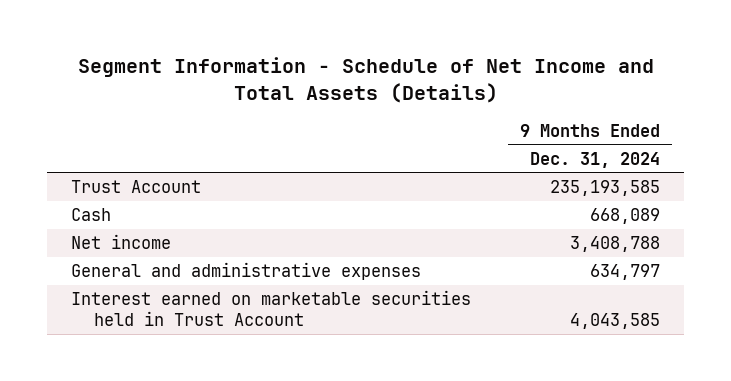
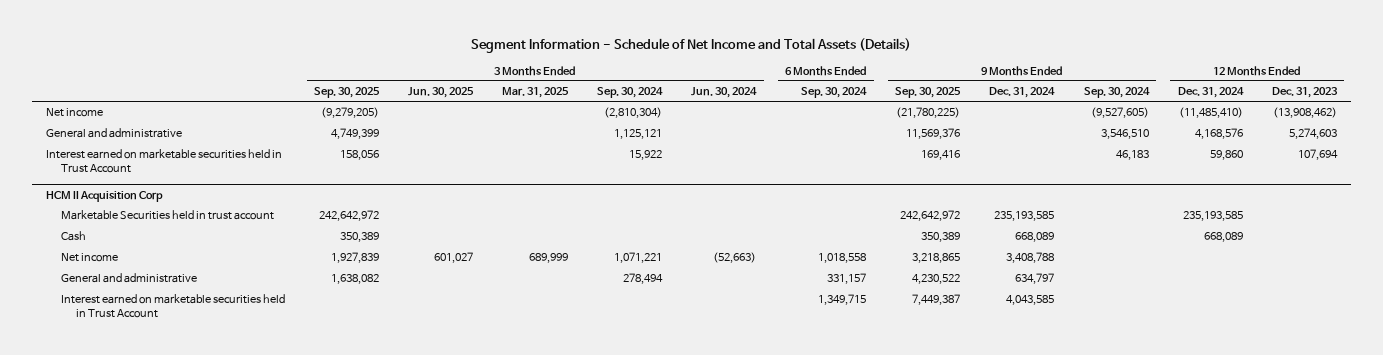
- | 9 Months Ended Dec. 31, 2024
+ | 3 Months Ended Sep. 30, 2025 | 3 Months Ended Jun. 30, 2025 | 3 Months Ended Mar. 31, 2025 | 3 Months Ended Sep. 30, 2024 | 3 Months Ended Jun. 30, 2024 | 6 Months Ended Sep. 30, 2024 | 9 Months Ended Sep. 30, 2025 | 9 Months Ended Dec. 31, 2024 | 9 Months Ended Sep. 30, 2024 | 12 Months Ended Dec. 31, 2024 | 12 Months Ended Dec. 31, 2023
- Trust Account | 235,193,585
+ Net income | (9,279,205) | | | (2,810,304) | | | (21,780,225) | | (9,527,605) | (11,485,410) | (13,908,462)
+ General and administrative | 4,749,399 | | | 1,125,121 | | | 11,569,376 | | 3,546,510 | 4,168,576 | 5,274,603
+ Interest earned on marketable securities held in Trust Account | 158,056 | | | 15,922 | | | 169,416 | | 46,183 | 59,860 | 107,694
+ HCM II Acquisition Corp
+ Marketable Securities held in trust account | 242,642,972 | | | | | | 242,642,972 | 235,193,585 | | 235,193,585 |
- General and administrative expenses | 634,797
+ General and administrative | 1,638,082 | | | 278,494 | | 331,157 | 4,230,522 | 634,797 | | |

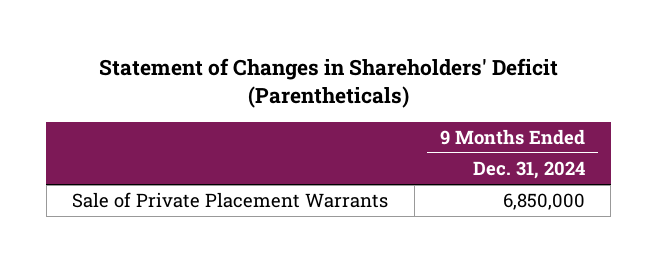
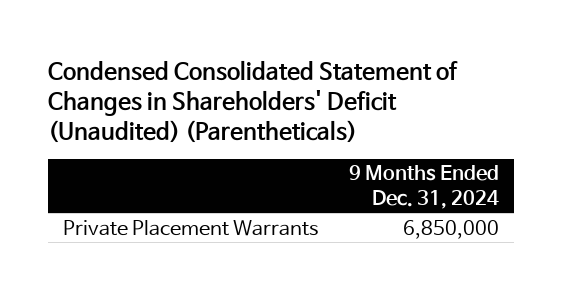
- Statement of Changes in Shareholders' Deficit (Parentheticals)
+ Condensed Consolidated Statement of Changes in Shareholders' Deficit (Unaudited) (Parentheticals)
- Sale of Private Placement Warrants | 6,850,000
+ Private Placement Warrants | 6,850,000

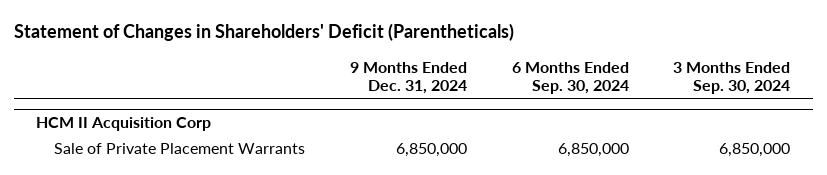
- Condensed Consolidated Statement of Changes in Shareholders' Deficit (Unaudited) (Parentheticals)
+ Statement of Changes in Shareholders' Deficit (Parentheticals)
- | 9 Months Ended Dec. 31, 2024
+ | 9 Months Ended Dec. 31, 2024 | 6 Months Ended Sep. 30, 2024 | 3 Months Ended Sep. 30, 2024
- Private Placement Warrants | 6,850,000
+ HCM II Acquisition Corp
+ Sale of Private Placement Warrants | 6,850,000 | 6,850,000 | 6,850,000

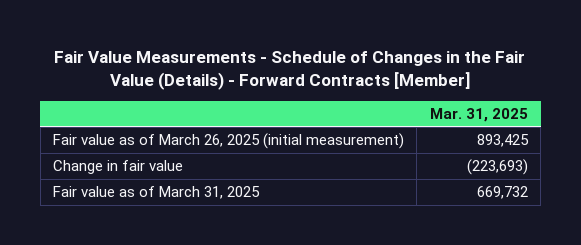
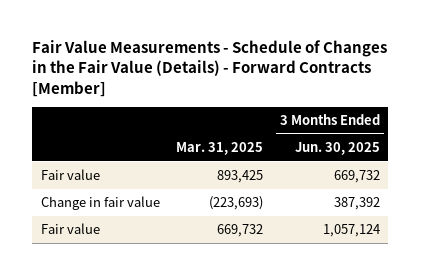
- | Mar. 31, 2025
+ | Mar. 31, 2025 | 3 Months Ended Jun. 30, 2025
- Fair value as of March 26, 2025 (initial measurement) | 893,425
+ Fair value | 893,425 | 669,732
- Fair value as of March 31, 2025 | 669,732
+ Fair value | 669,732 | 1,057,124

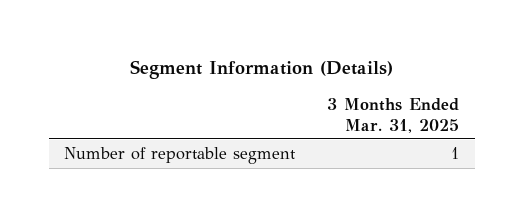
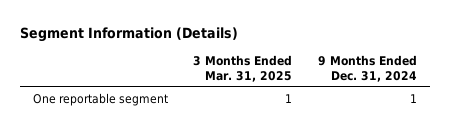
- | 3 Months Ended Mar. 31, 2025
+ | 3 Months Ended Mar. 31, 2025 | 9 Months Ended Dec. 31, 2024
- Number of reportable segment | 1
+ One reportable segment | 1 | 1

